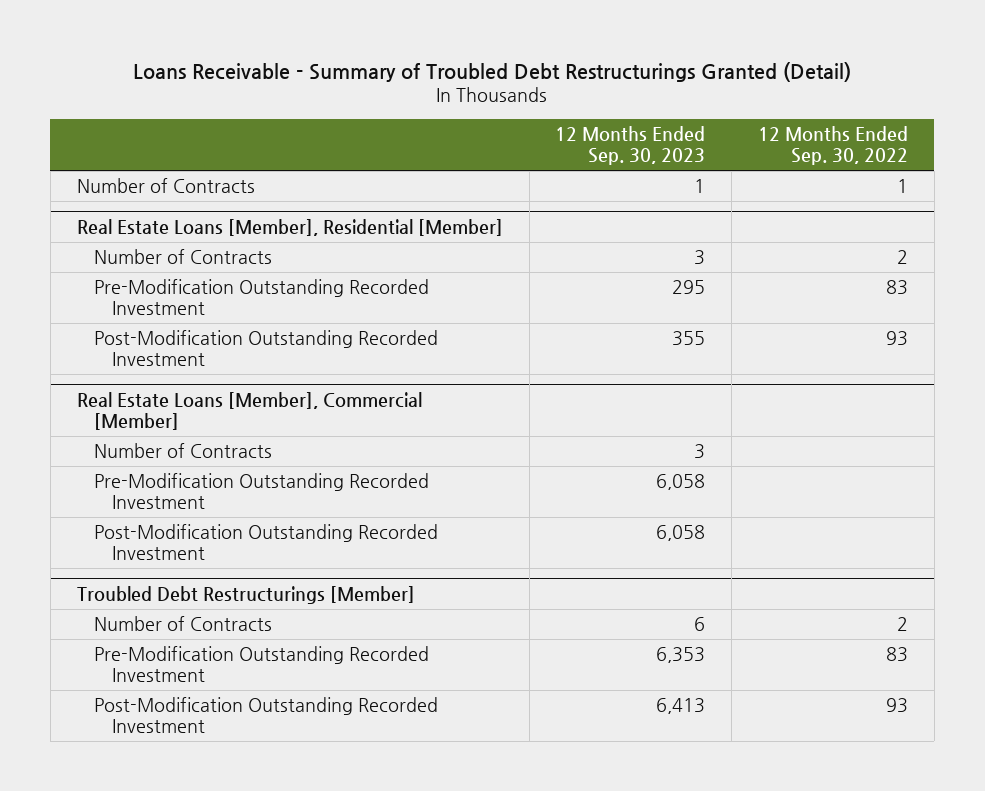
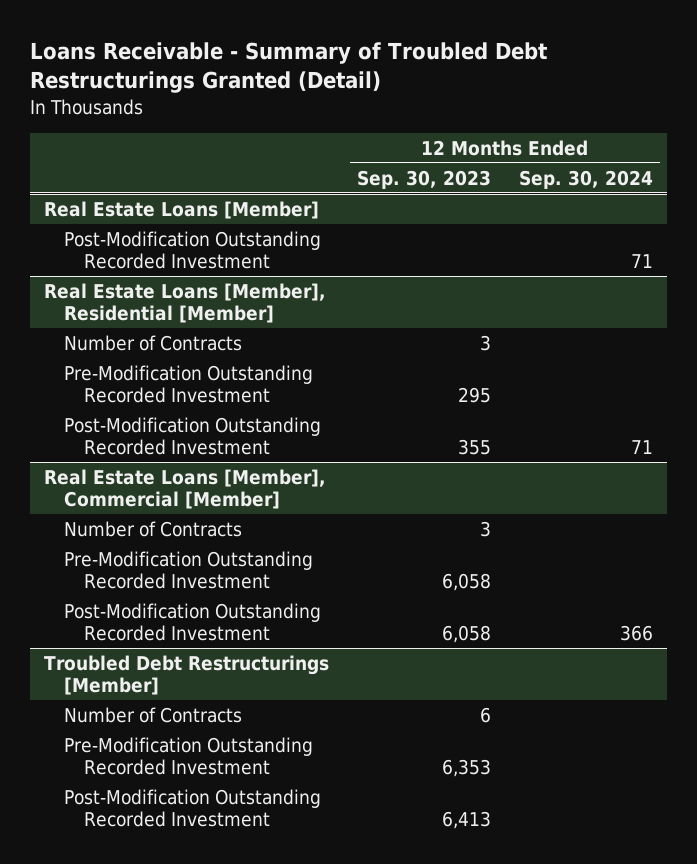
- | 12 Months Ended Sep. 30, 2023 | 12 Months Ended Sep. 30, 2022
+ | 12 Months Ended Sep. 30, 2023 | 12 Months Ended Sep. 30, 2024
- Number of Contracts | 1 | 1
+ Real Estate Loans [Member]
+ Post-Modification Outstanding Recorded Investment | | 71

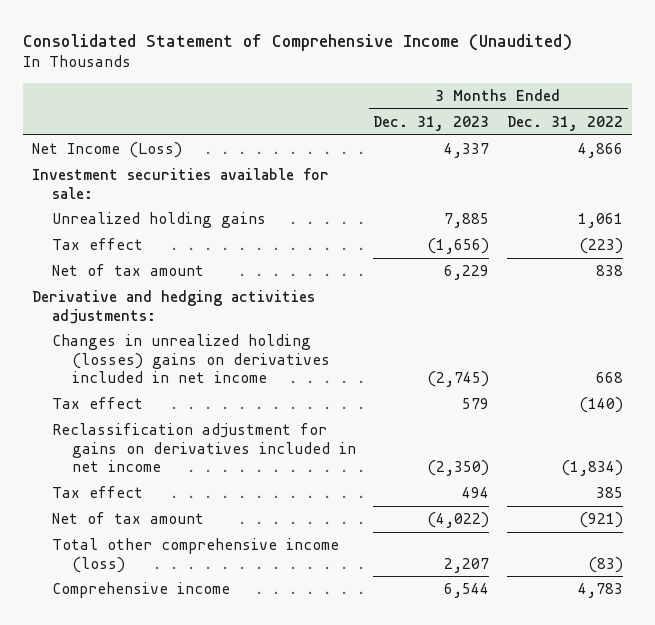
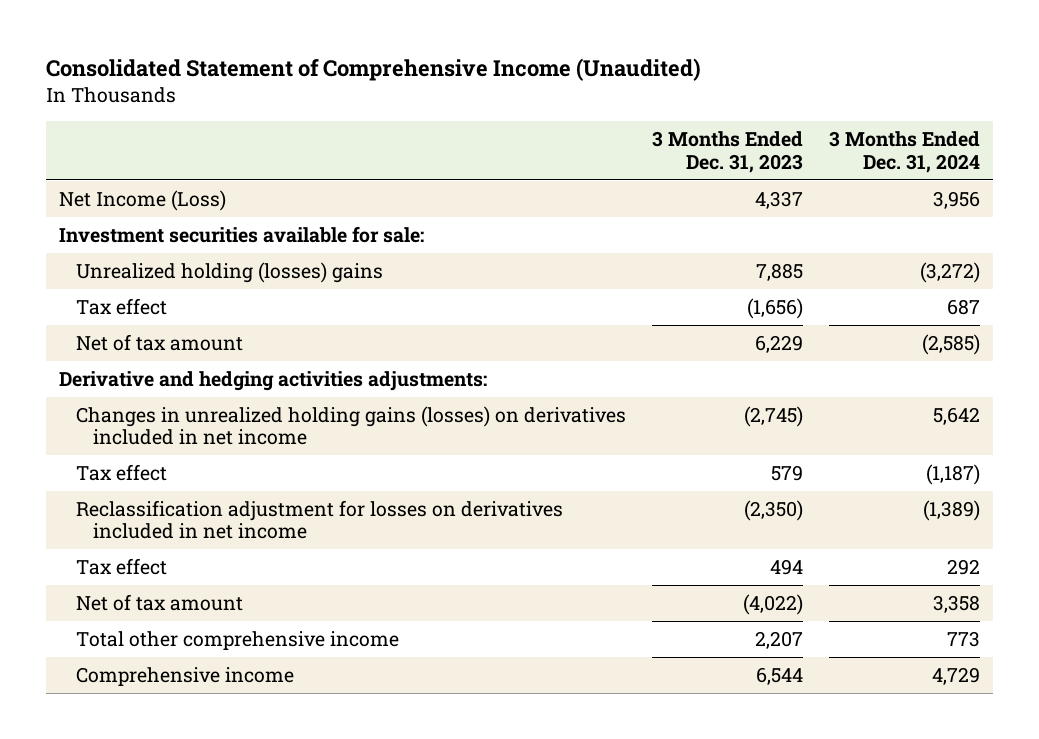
- | 3 Months Ended Dec. 31, 2023 | 3 Months Ended Dec. 31, 2022
+ | 3 Months Ended Dec. 31, 2023 | 3 Months Ended Dec. 31, 2024
- Unrealized holding gains | 7,885 | 1,061
+ Unrealized holding (losses) gains | 7,885 | (3,272)
- Changes in unrealized holding (losses) gains on derivatives included in net income | (2,745) | 668
+ Changes in unrealized holding gains (losses) on derivatives included in net income | (2,745) | 5,642
- Reclassification adjustment for gains on derivatives included in net income | (2,350) | (1,834)
+ Reclassification adjustment for losses on derivatives included in net income | (2,350) | (1,389)
- Total other comprehensive income (loss) | 2,207 | (83)
+ Total other comprehensive income | 2,207 | 773

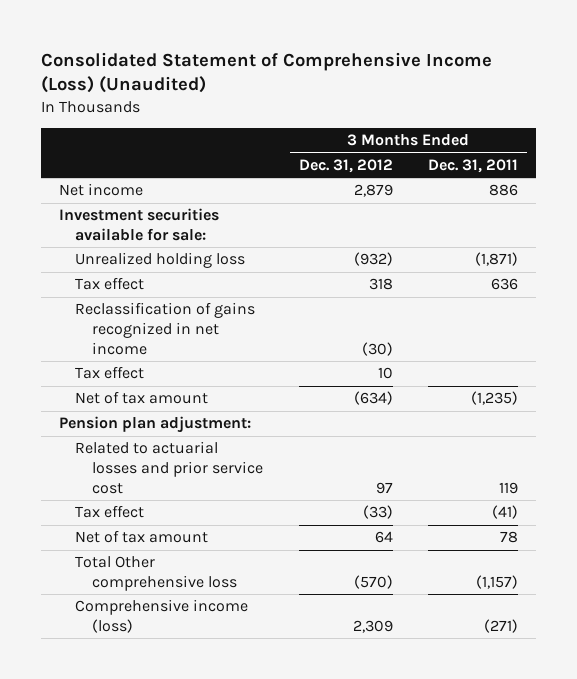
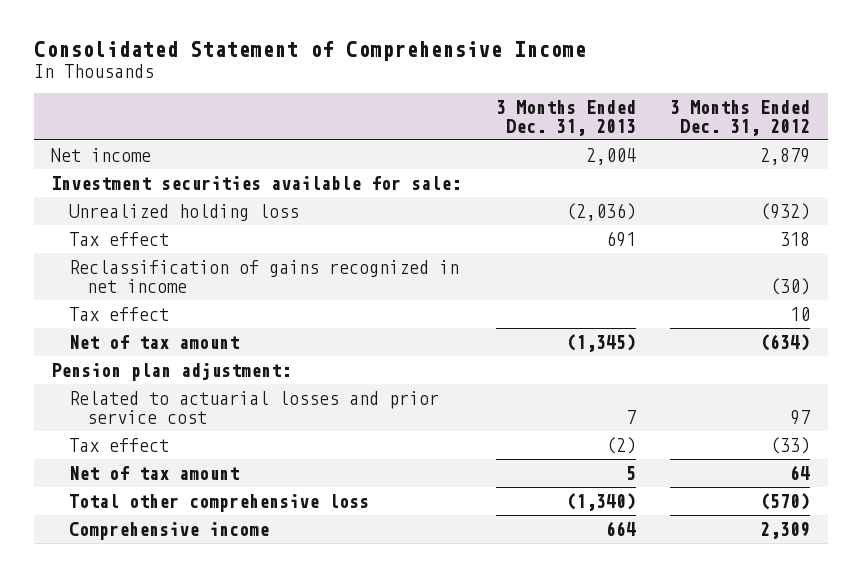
- Consolidated Statement of Comprehensive Income (Loss) (Unaudited)
+ Consolidated Statement of Comprehensive Income
- | 3 Months Ended Dec. 31, 2012 | 3 Months Ended Dec. 31, 2011
+ | 3 Months Ended Dec. 31, 2013 | 3 Months Ended Dec. 31, 2012
- Total Other comprehensive loss | (570) | (1,157)
- Comprehensive income (loss) | 2,309 | (271)
+ Total other comprehensive loss | (1,340) | (570)
+ Comprehensive income | 664 | 2,309

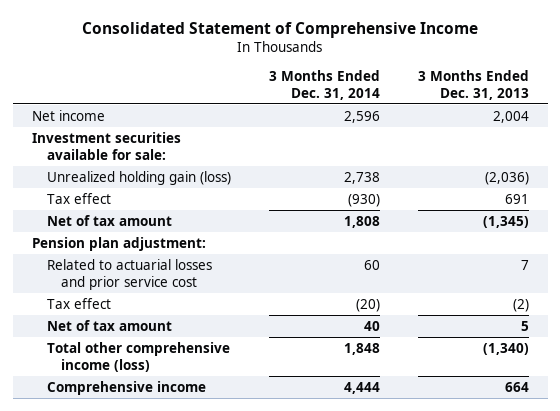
- | 3 Months Ended Dec. 31, 2013 | 3 Months Ended Dec. 31, 2012
+ | 3 Months Ended Dec. 31, 2014 | 3 Months Ended Dec. 31, 2013
- Unrealized holding loss | (2,036) | (932)
+ Unrealized holding gain (loss) | 2,738 | (2,036)
- Reclassification of gains recognized in net income | | (30)
- Tax effect | | 10
- Total other comprehensive loss | (1,340) | (570)
+ Total other comprehensive income (loss) | 1,848 | (1,340)

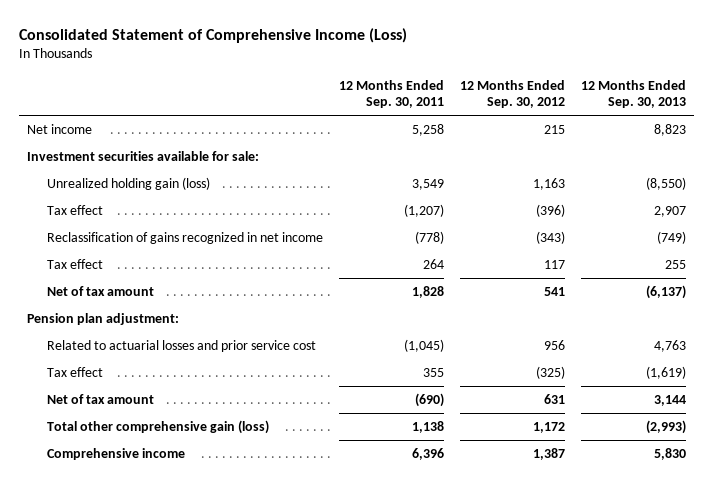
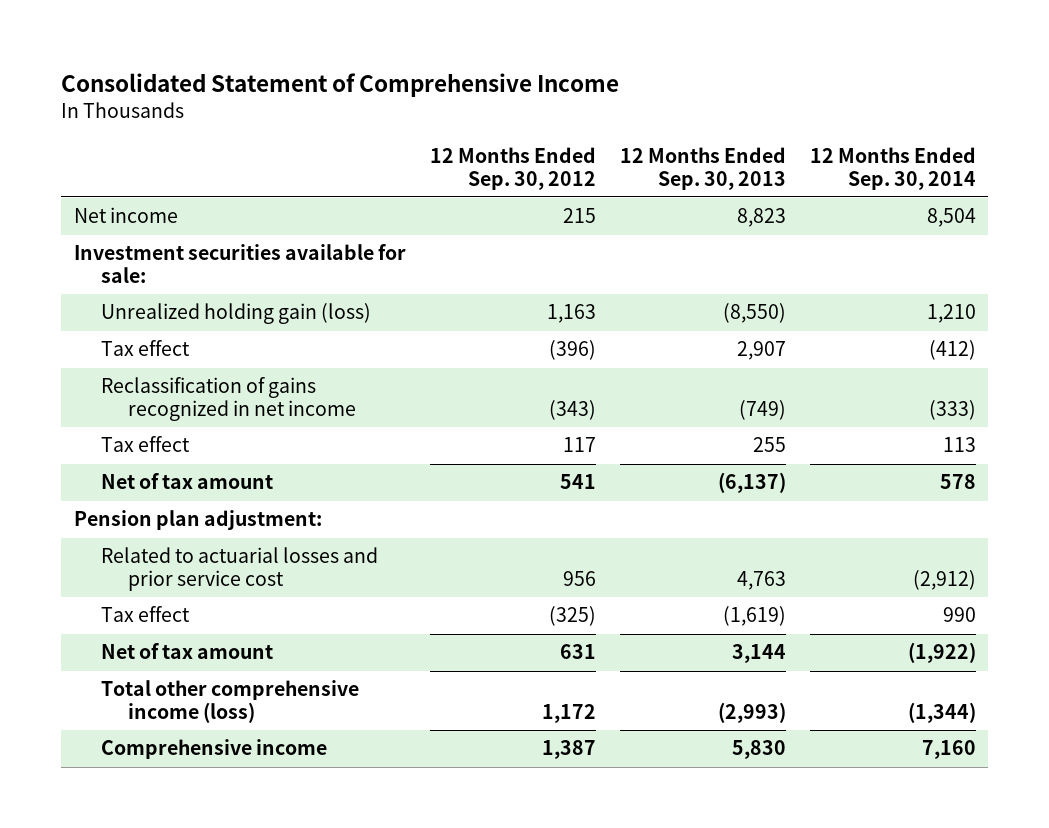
- Consolidated Statement of Comprehensive Income (Loss)
+ Consolidated Statement of Comprehensive Income
- | 12 Months Ended Sep. 30, 2011 | 12 Months Ended Sep. 30, 2012 | 12 Months Ended Sep. 30, 2013
+ | 12 Months Ended Sep. 30, 2012 | 12 Months Ended Sep. 30, 2013 | 12 Months Ended Sep. 30, 2014
- Total other comprehensive gain (loss) | 1,138 | 1,172 | (2,993)
+ Total other comprehensive income (loss) | 1,172 | (2,993) | (1,344)

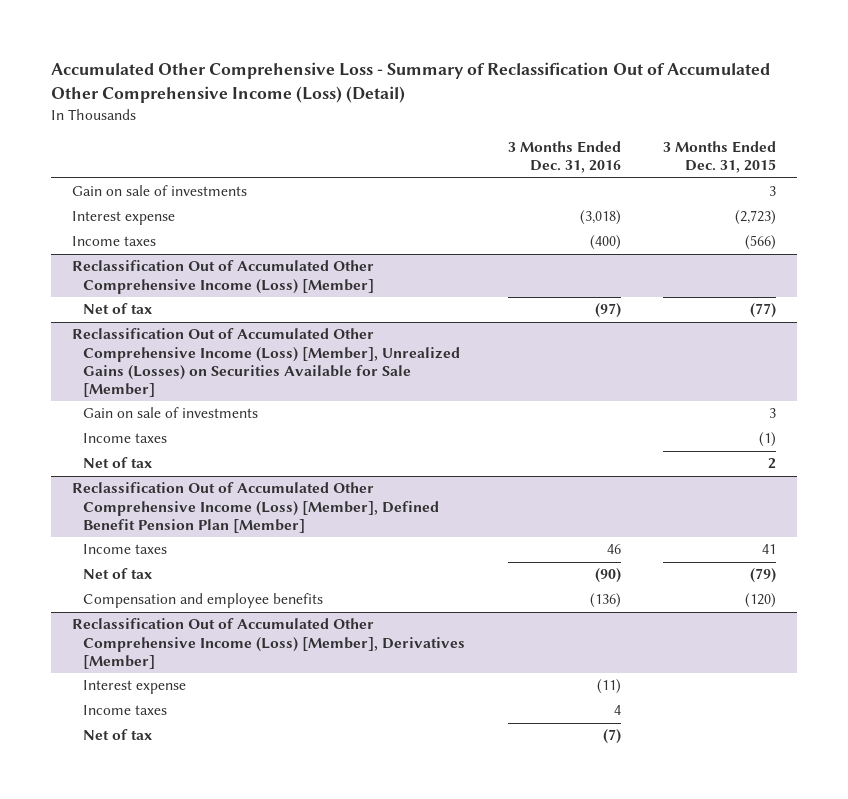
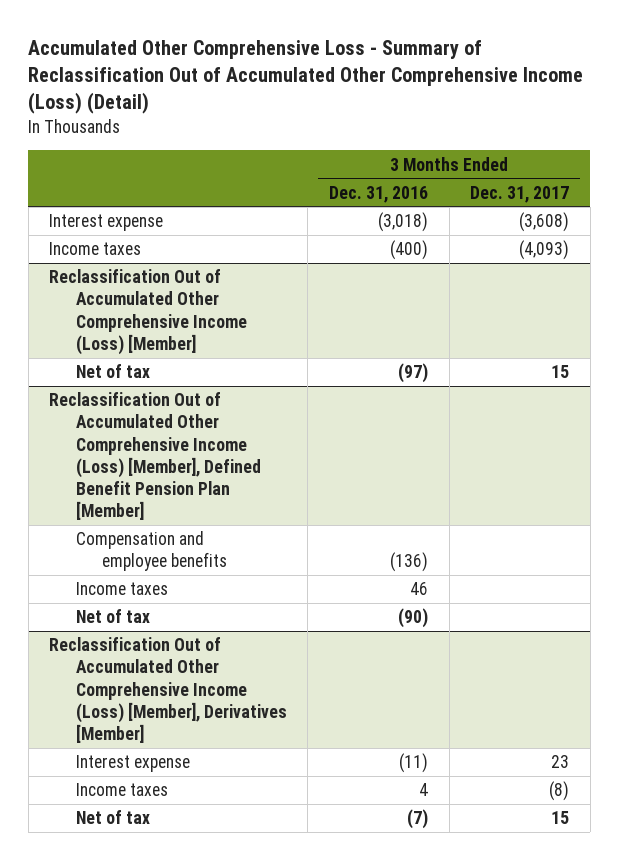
- | 3 Months Ended Dec. 31, 2016 | 3 Months Ended Dec. 31, 2015
+ | 3 Months Ended Dec. 31, 2016 | 3 Months Ended Dec. 31, 2017
- Gain on sale of investments | | 3
- Reclassification Out of Accumulated Other Comprehensive Income (Loss) [Member], Unrealized Gains (Losses) on Securities Available for Sale [Member]
- Gain on sale of investments | | 3
- Income taxes | | (1)
- Net of tax | | 2
@ Reclassification Out of Accumulated Other Comprehensive Income (Loss) [Member], Defined Benefit Pension Plan [Member]
moved up: Compensation and employee benefits | (136) |

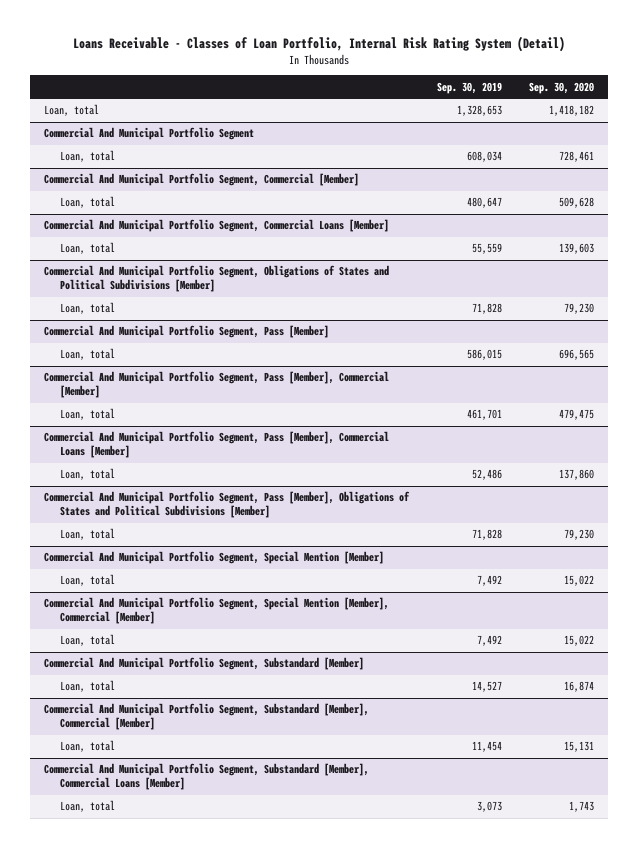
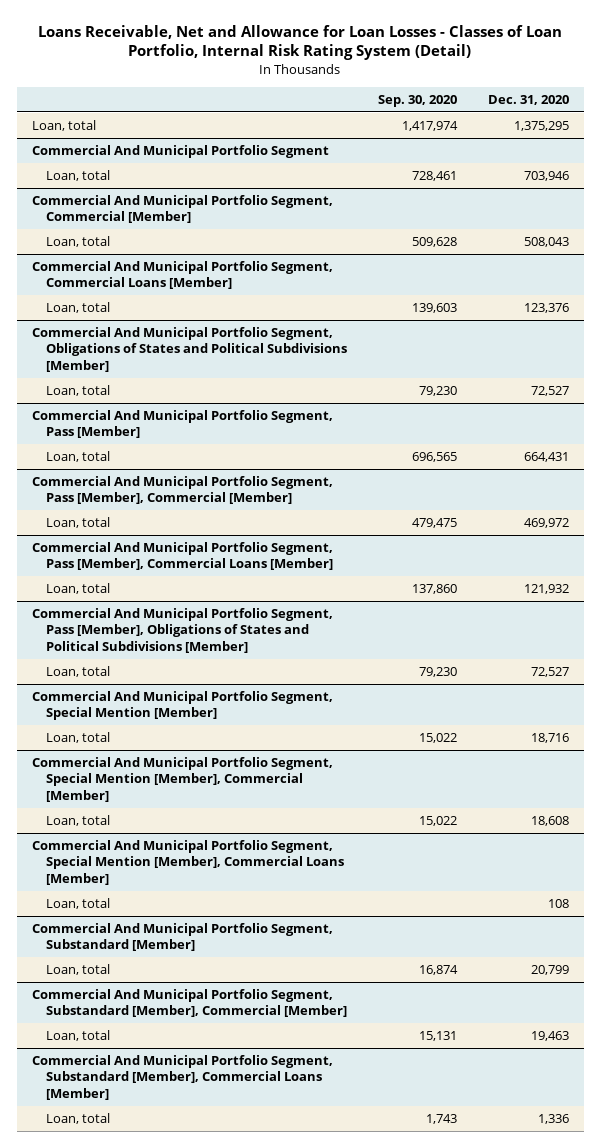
- Loans Receivable - Classes of Loan Portfolio, Internal Risk Rating System (Detail)
+ Loans Receivable, Net and Allowance for Loan Losses - Classes of Loan Portfolio, Internal Risk Rating System (Detail)
- | Sep. 30, 2019 | Sep. 30, 2020
+ | Sep. 30, 2020 | Dec. 31, 2020
- Loan, total | 1,328,653 | 1,418,182
+ Loan, total | 1,417,974 | 1,375,295
+ Commercial And Municipal Portfolio Segment, Special Mention [Member], Commercial Loans [Member]
+ Loan, total | | 108

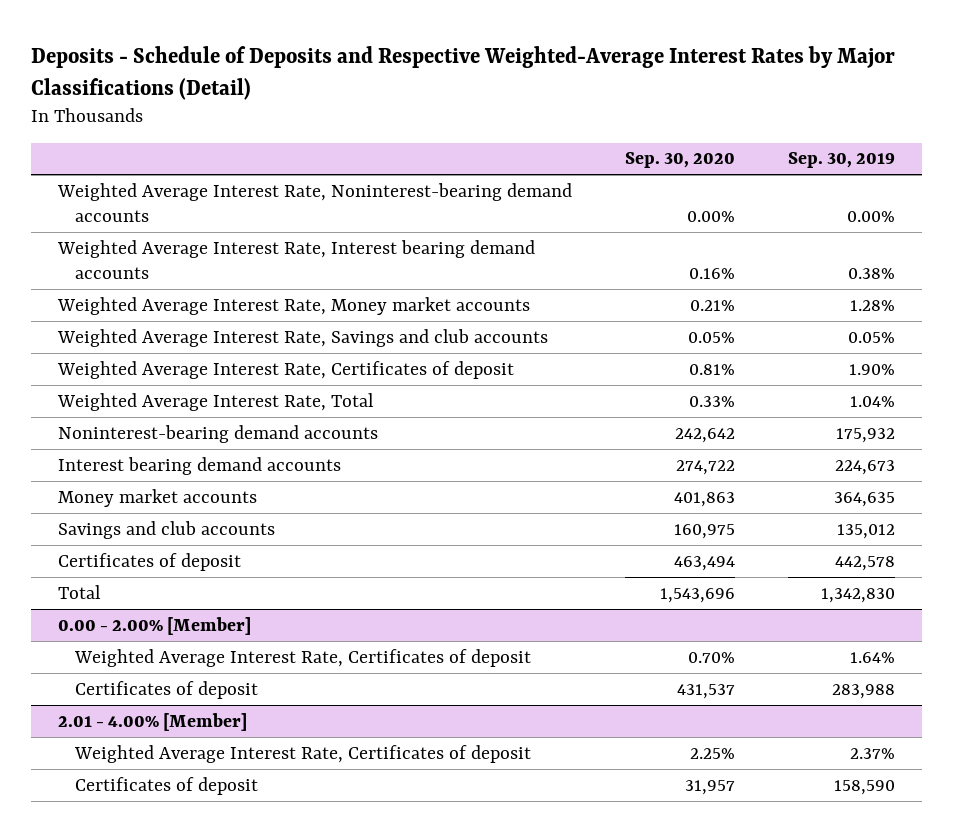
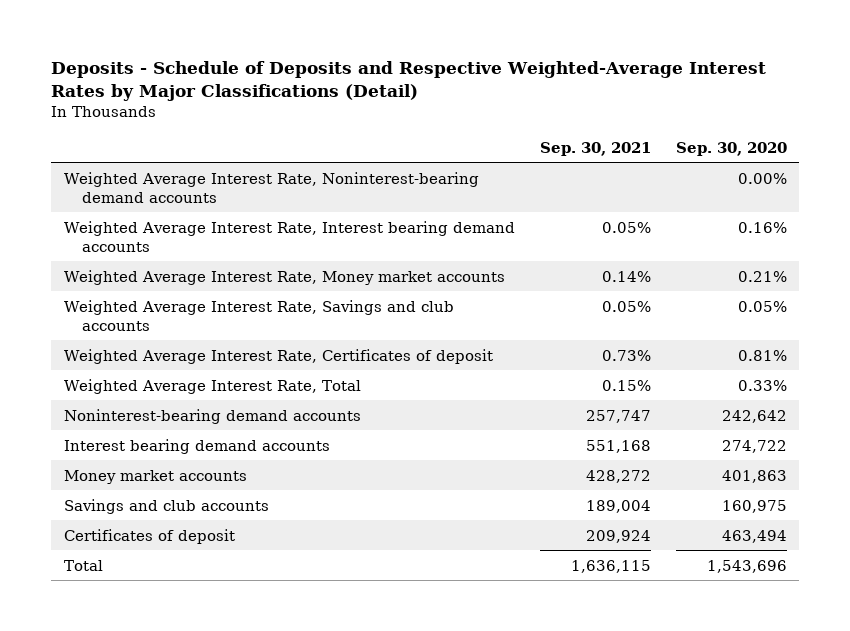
- | Sep. 30, 2020 | Sep. 30, 2019
+ | Sep. 30, 2021 | Sep. 30, 2020
- 0.00 - 2.00% [Member]
- Weighted Average Interest Rate, Certificates of deposit | 0.70% | 1.64%
- Certificates of deposit | 431,537 | 283,988
- 2.01 - 4.00% [Member]
- Weighted Average Interest Rate, Certificates of deposit | 2.25% | 2.37%
- Certificates of deposit | 31,957 | 158,590

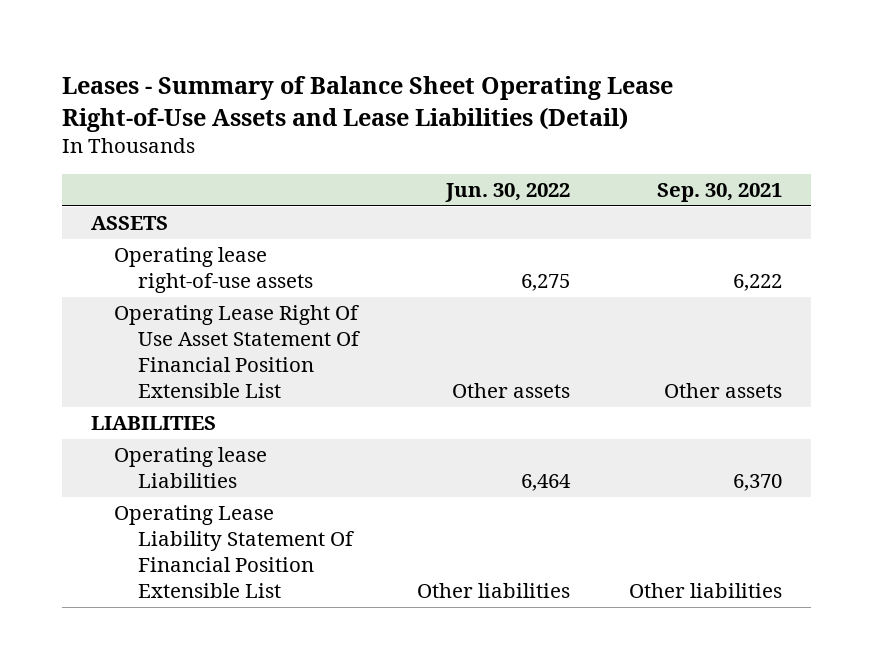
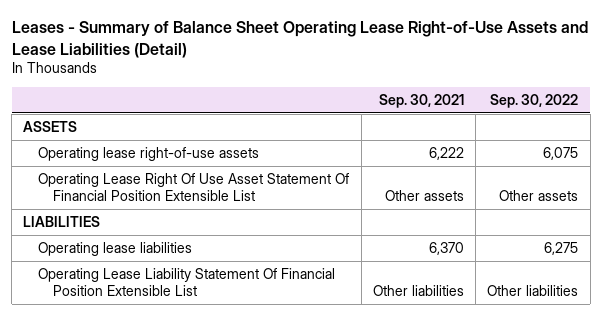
- | Jun. 30, 2022 | Sep. 30, 2021
+ | Sep. 30, 2021 | Sep. 30, 2022
- Operating lease Liabilities | 6,464 | 6,370
+ Operating lease liabilities | 6,370 | 6,275

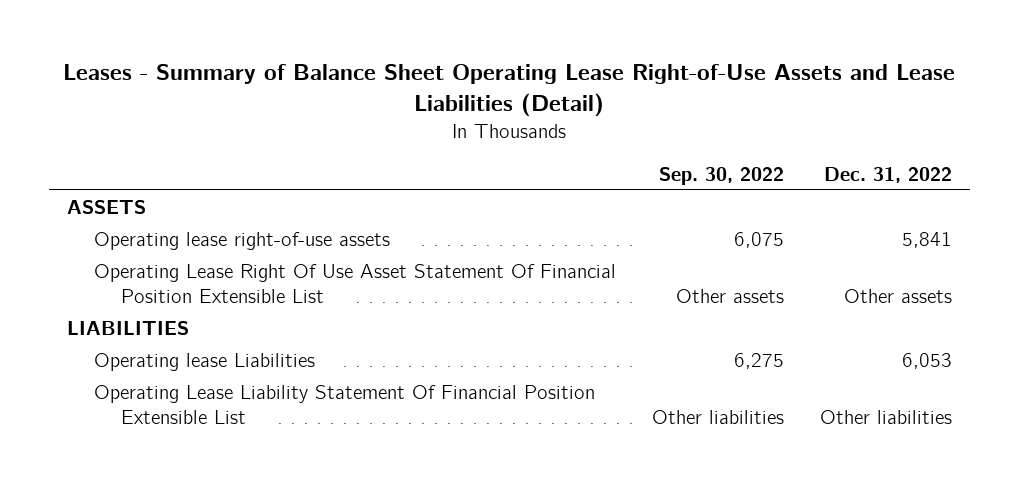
- | Sep. 30, 2021 | Sep. 30, 2022
+ | Sep. 30, 2022 | Dec. 31, 2022
- Operating lease liabilities | 6,370 | 6,275
+ Operating lease Liabilities | 6,275 | 6,053

